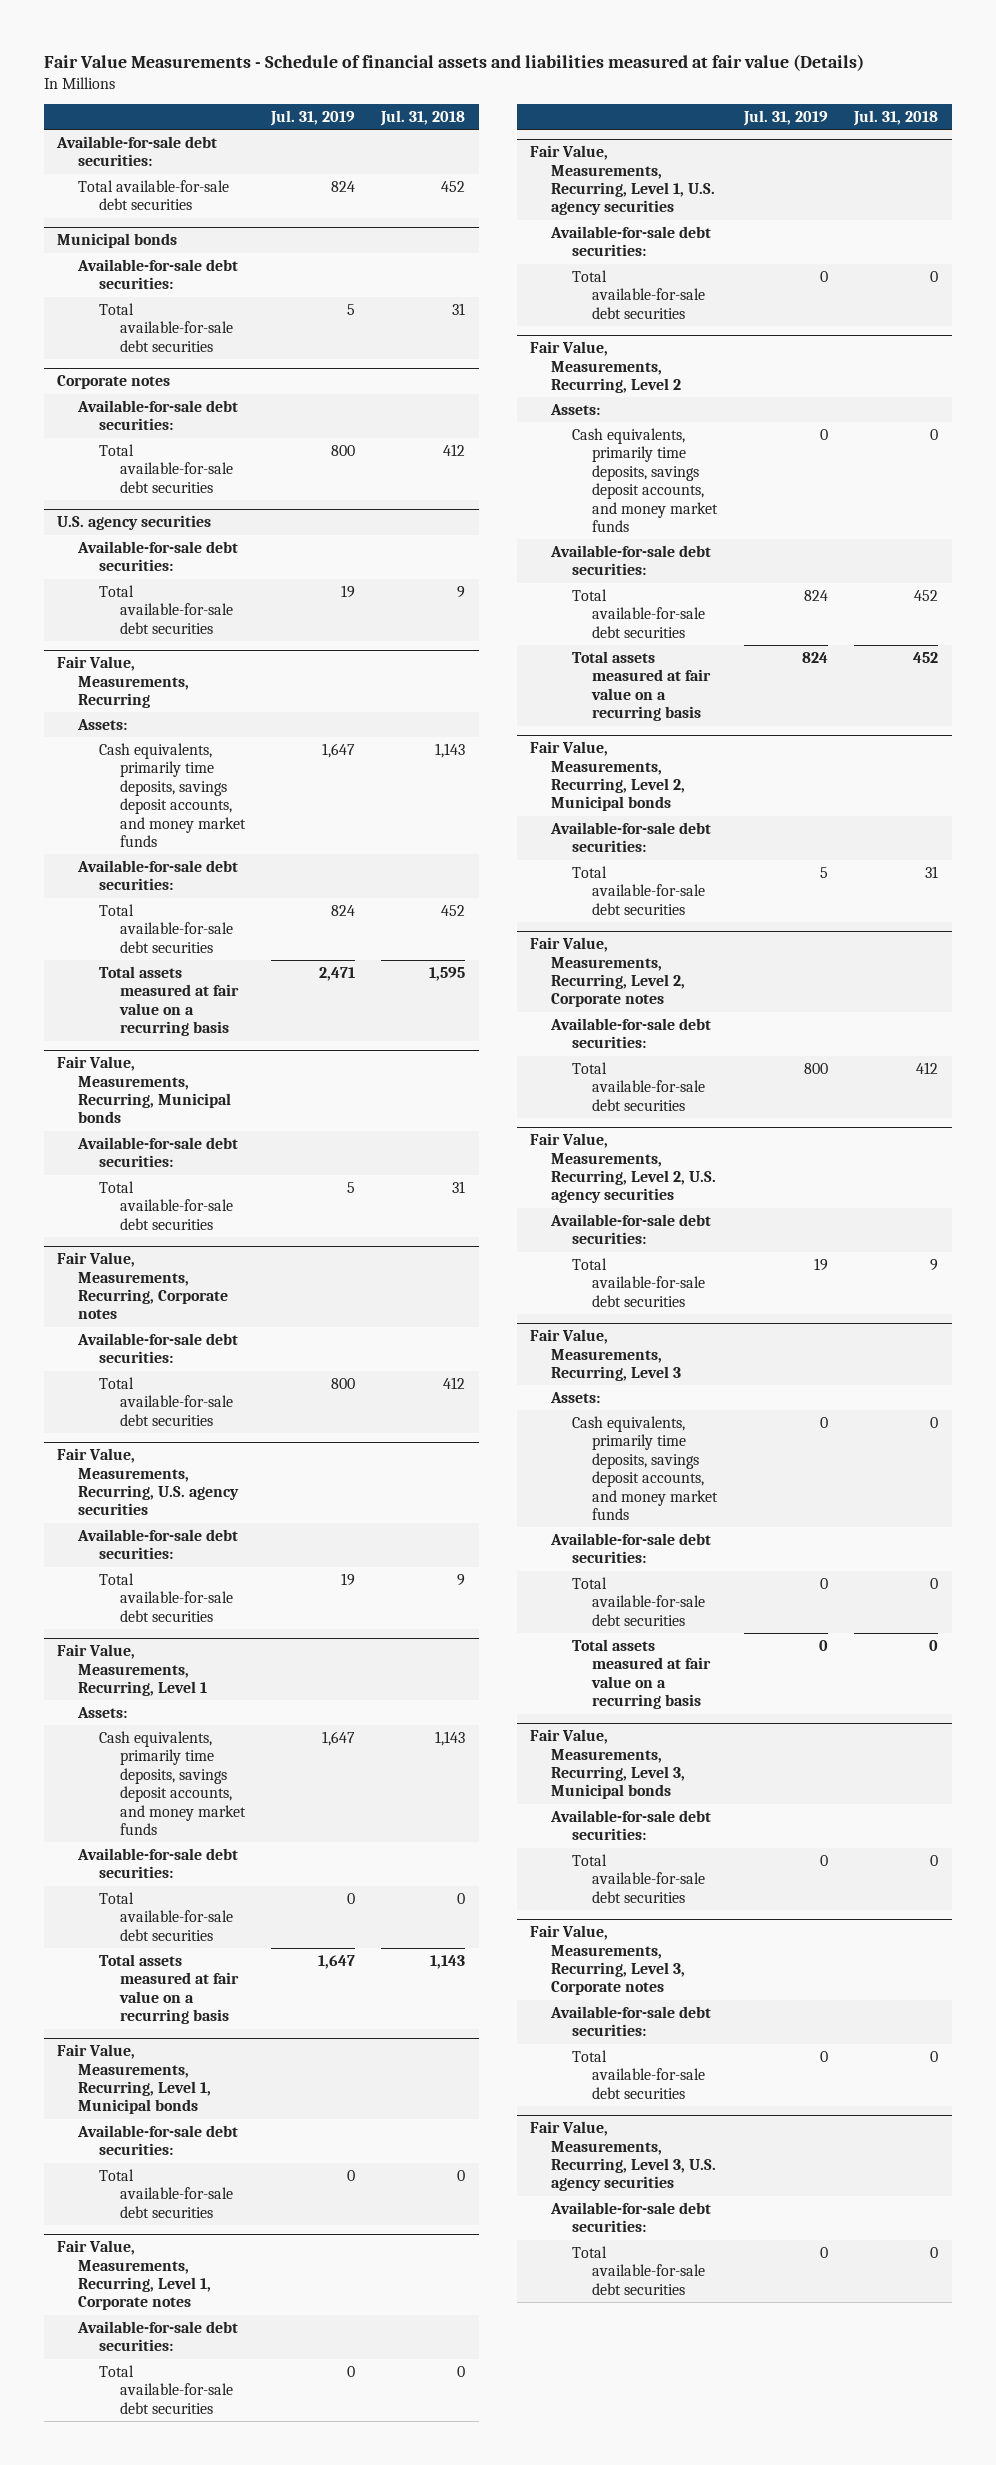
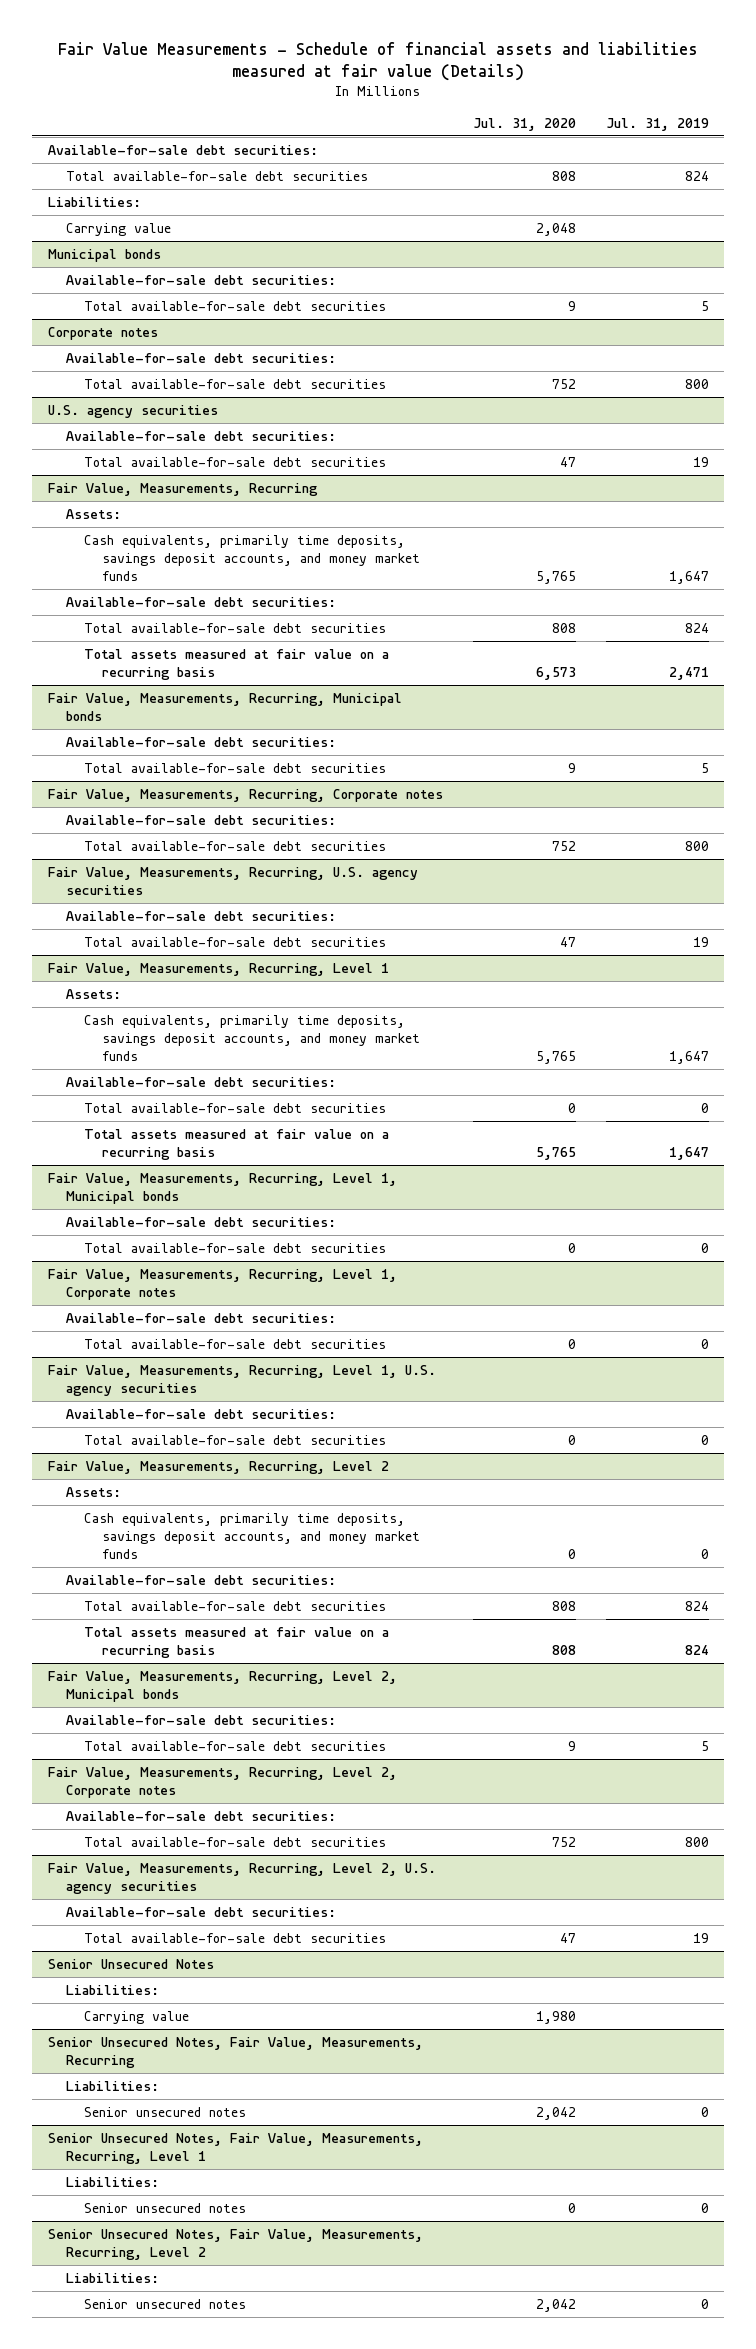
- | Jul. 31, 2019 | Jul. 31, 2018
+ | Jul. 31, 2020 | Jul. 31, 2019
+ Liabilities:
+ Carrying value | 2,048 |
- Fair Value, Measurements, Recurring, Level 3
- Assets:
- Cash equivalents, primarily time deposits, savings deposit accounts, and money market funds | 0 | 0
- Available-for-sale debt securities:
- Total available-for-sale debt securities | 0 | 0
- Total assets measured at fair value on a recurring basis | 0 | 0
- Fair Value, Measurements, Recurring, Level 3, Municipal bonds
- Available-for-sale debt securities:
- Total available-for-sale debt securities | 0 | 0
- Fair Value, Measurements, Recurring, Level 3, Corporate notes
- Available-for-sale debt securities:
- Total available-for-sale debt securities | 0 | 0
- Fair Value, Measurements, Recurring, Level 3, U.S. agency securities
- Available-for-sale debt securities:
- Total available-for-sale debt securities | 0 | 0
+ Senior Unsecured Notes
+ Liabilities:
+ Carrying value | 1,980 |
+ Senior Unsecured Notes, Fair Value, Measurements, Recurring
+ Liabilities:
+ Senior unsecured notes | 2,042 | 0
+ Senior Unsecured Notes, Fair Value, Measurements, Recurring, Level 1
+ Liabilities:
+ Senior unsecured notes | 0 | 0
+ Senior Unsecured Notes, Fair Value, Measurements, Recurring, Level 2
+ Liabilities:
+ Senior unsecured notes | 2,042 | 0

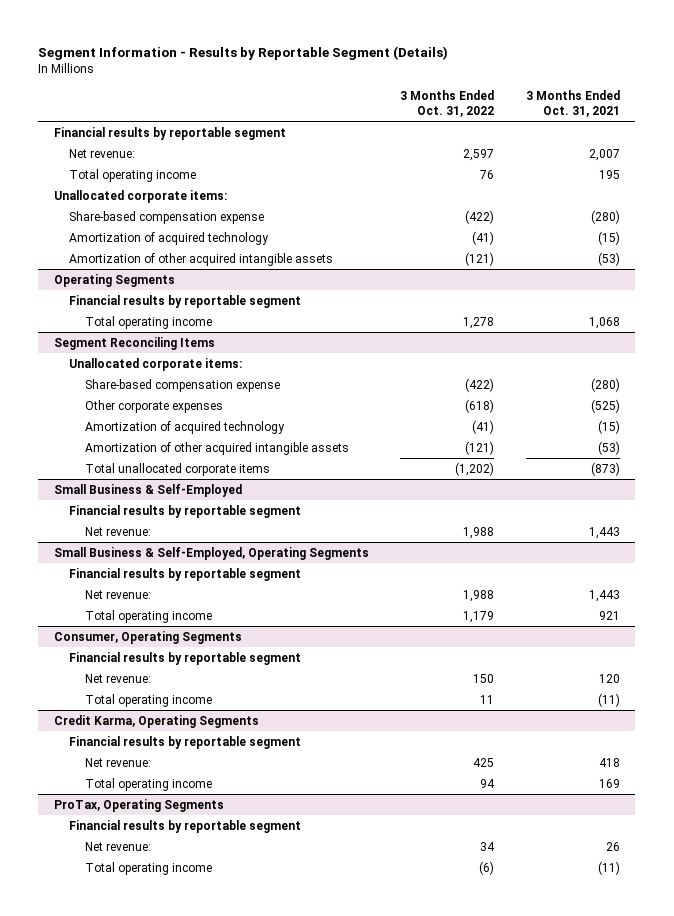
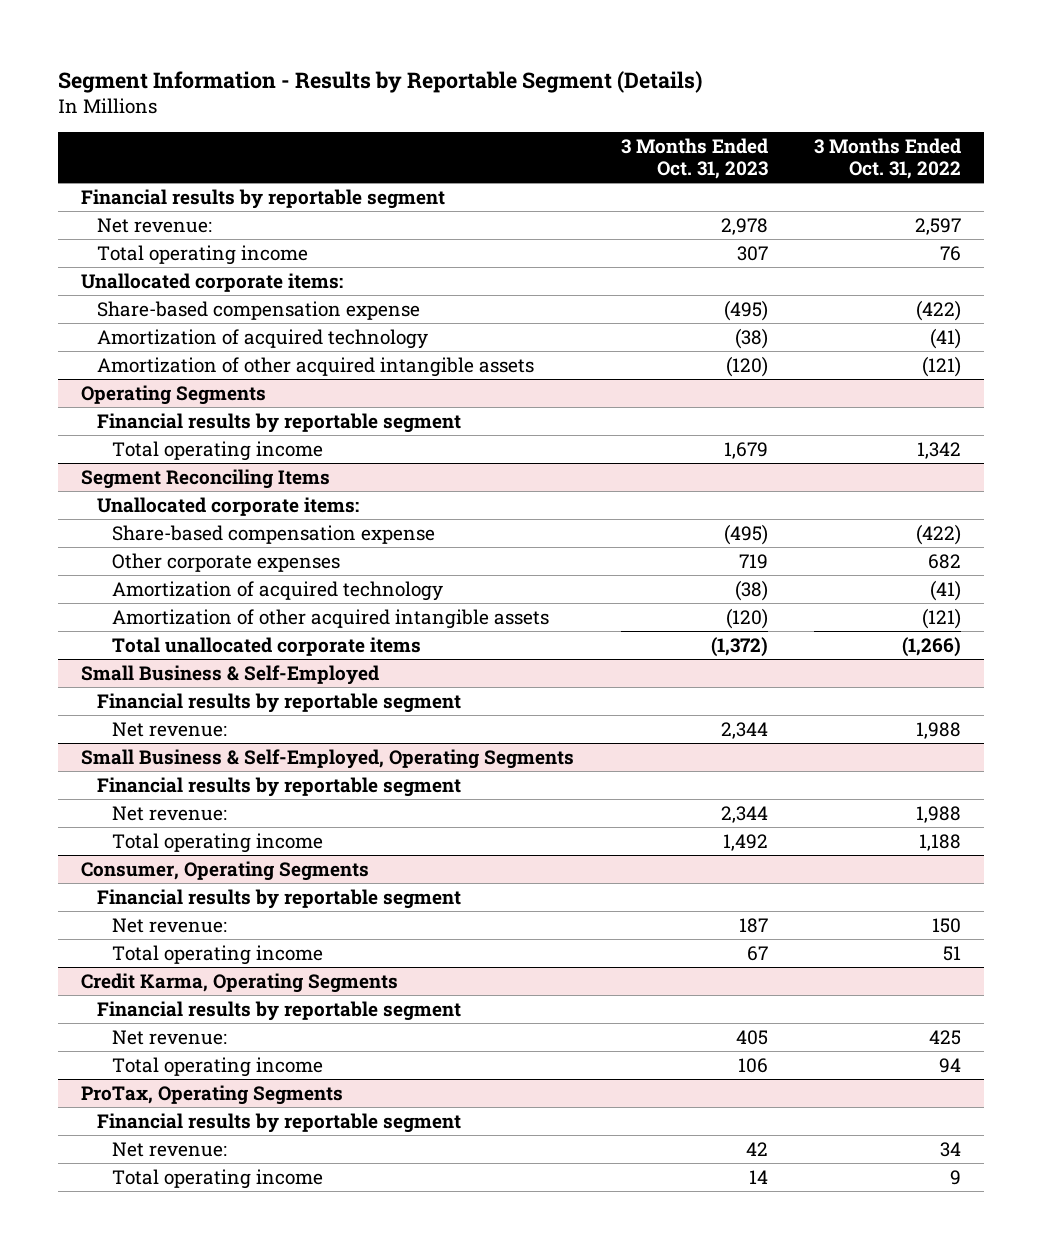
- | 3 Months Ended Oct. 31, 2022 | 3 Months Ended Oct. 31, 2021
+ | 3 Months Ended Oct. 31, 2023 | 3 Months Ended Oct. 31, 2022
@ Operating Segments
- Total operating income | 1,278 | 1,068
+ Total operating income | 1,679 | 1,342
@ Segment Reconciling Items
- Other corporate expenses | (618) | (525)
+ Other corporate expenses | 719 | 682
- Total unallocated corporate items | (1,202) | (873)
+ Total unallocated corporate items | (1,372) | (1,266)
@ Small Business & Self-Employed, Operating Segments
- Total operating income | 1,179 | 921
+ Total operating income | 1,492 | 1,188
@ Consumer, Operating Segments
- Total operating income | 11 | (11)
+ Total operating income | 67 | 51
@ ProTax, Operating Segments
- Total operating income | (6) | (11)
+ Total operating income | 14 | 9

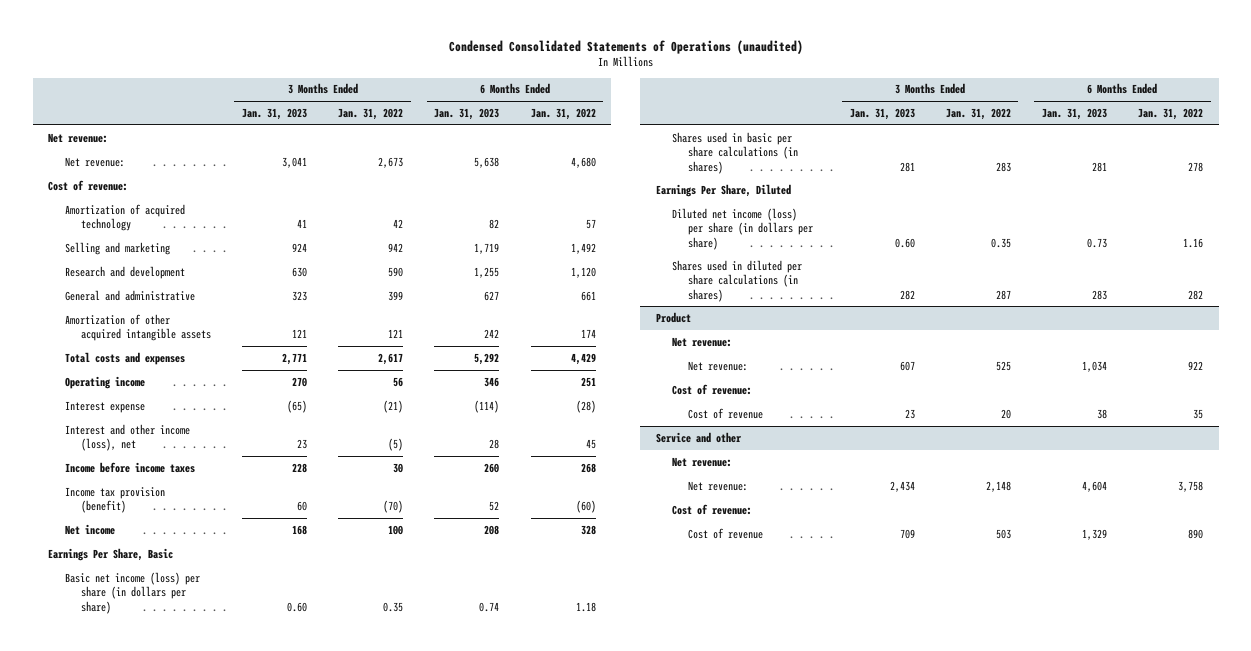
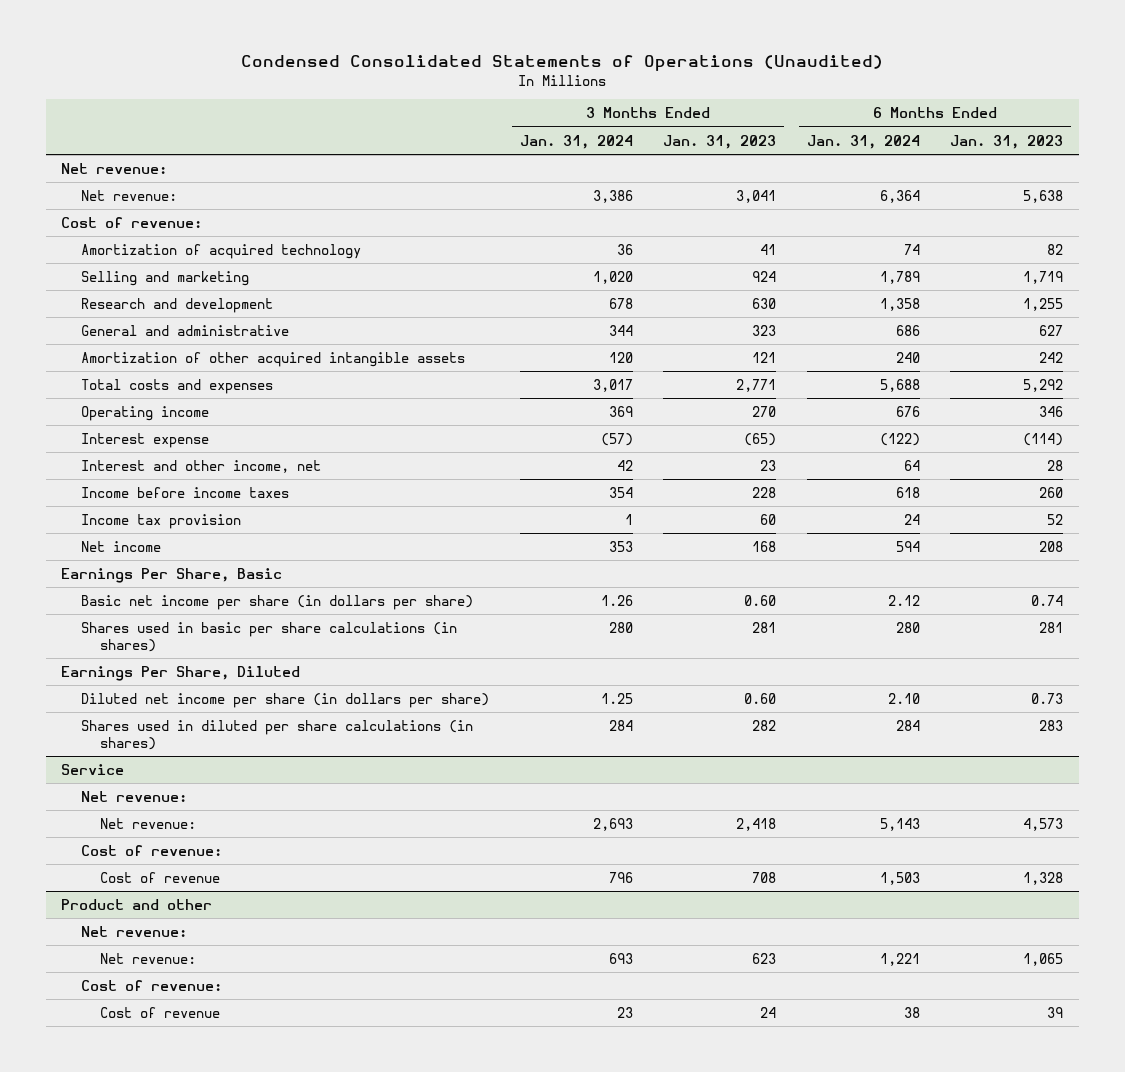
- Condensed Consolidated Statements of Operations (unaudited)
+ Condensed Consolidated Statements of Operations (Unaudited)
- | 3 Months Ended Jan. 31, 2023 | 3 Months Ended Jan. 31, 2022 | 6 Months Ended Jan. 31, 2023 | 6 Months Ended Jan. 31, 2022
+ | 3 Months Ended Jan. 31, 2024 | 3 Months Ended Jan. 31, 2023 | 6 Months Ended Jan. 31, 2024 | 6 Months Ended Jan. 31, 2023
- Interest and other income (loss), net | 23 | (5) | 28 | 45
+ Interest and other income, net | 42 | 23 | 64 | 28
- Income tax provision (benefit) | 60 | (70) | 52 | (60)
+ Income tax provision | 1 | 60 | 24 | 52
- Basic net income (loss) per share (in dollars per share) | 0.60 | 0.35 | 0.74 | 1.18
+ Basic net income per share (in dollars per share) | 1.26 | 0.60 | 2.12 | 0.74
- Diluted net income (loss) per share (in dollars per share) | 0.60 | 0.35 | 0.73 | 1.16
+ Diluted net income per share (in dollars per share) | 1.25 | 0.60 | 2.10 | 0.73
- Product
+ Service
- Net revenue: | 607 | 525 | 1,034 | 922
+ Net revenue: | 2,693 | 2,418 | 5,143 | 4,573
- Cost of revenue | 23 | 20 | 38 | 35
- Service and other
+ Cost of revenue | 796 | 708 | 1,503 | 1,328
+ Product and other
- Net revenue: | 2,434 | 2,148 | 4,604 | 3,758
+ Net revenue: | 693 | 623 | 1,221 | 1,065
- Cost of revenue | 709 | 503 | 1,329 | 890
+ Cost of revenue | 23 | 24 | 38 | 39

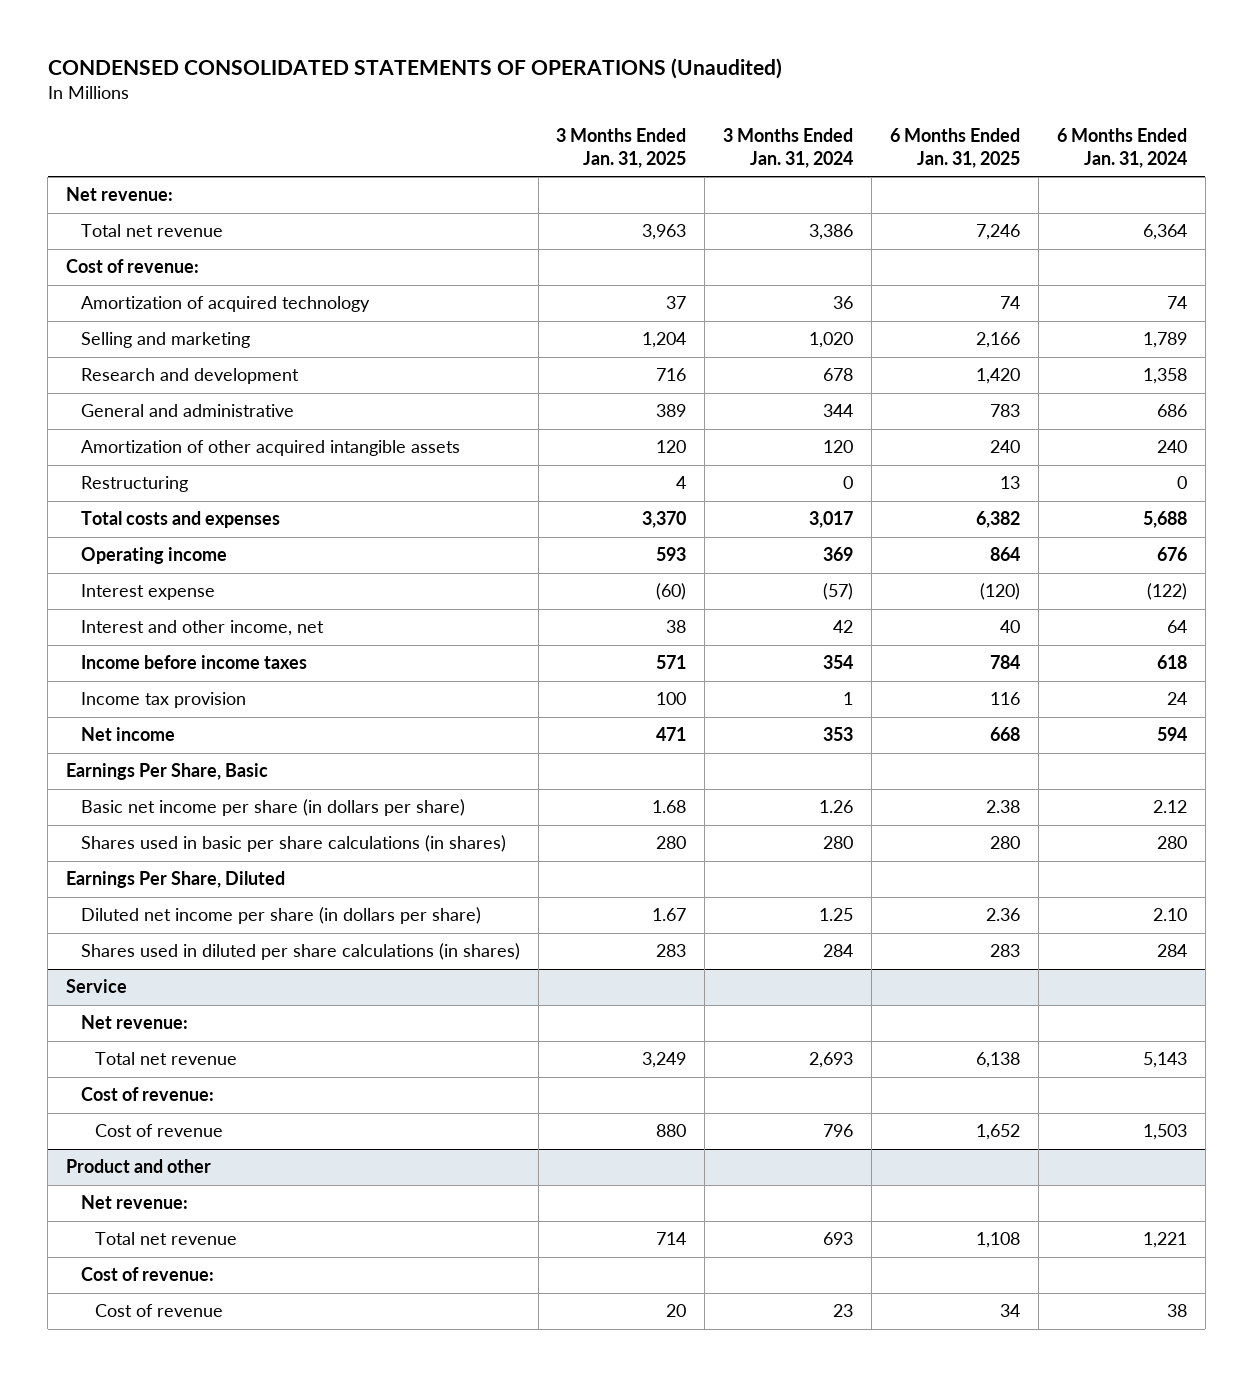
- Condensed Consolidated Statements of Operations (Unaudited)
+ CONDENSED CONSOLIDATED STATEMENTS OF OPERATIONS (Unaudited)
- | 3 Months Ended Jan. 31, 2024 | 3 Months Ended Jan. 31, 2023 | 6 Months Ended Jan. 31, 2024 | 6 Months Ended Jan. 31, 2023
+ | 3 Months Ended Jan. 31, 2025 | 3 Months Ended Jan. 31, 2024 | 6 Months Ended Jan. 31, 2025 | 6 Months Ended Jan. 31, 2024
- Net revenue: | 3,386 | 3,041 | 6,364 | 5,638
+ Total net revenue | 3,963 | 3,386 | 7,246 | 6,364
+ Restructuring | 4 | 0 | 13 | 0
@ Service
- Net revenue: | 2,693 | 2,418 | 5,143 | 4,573
+ Total net revenue | 3,249 | 2,693 | 6,138 | 5,143
@ Product and other
- Net revenue: | 693 | 623 | 1,221 | 1,065
+ Total net revenue | 714 | 693 | 1,108 | 1,221

